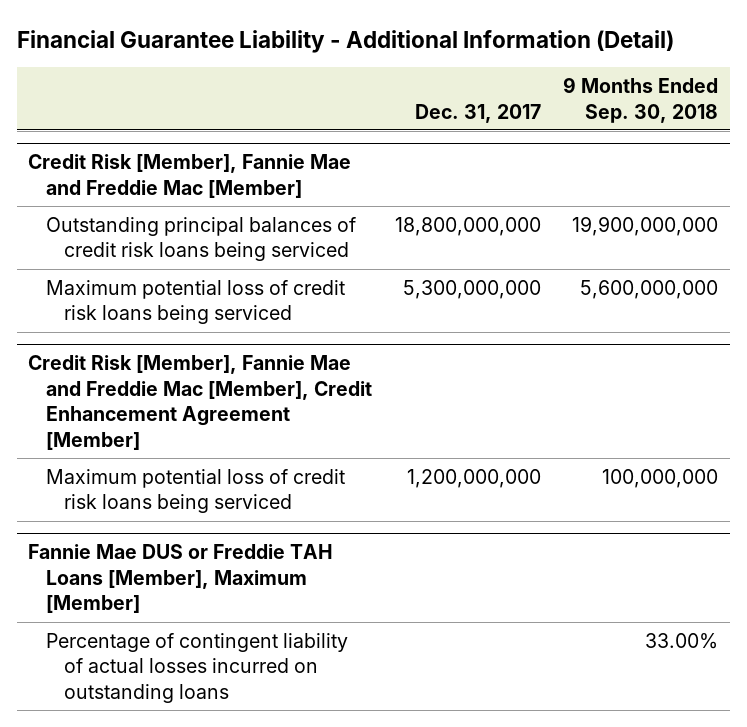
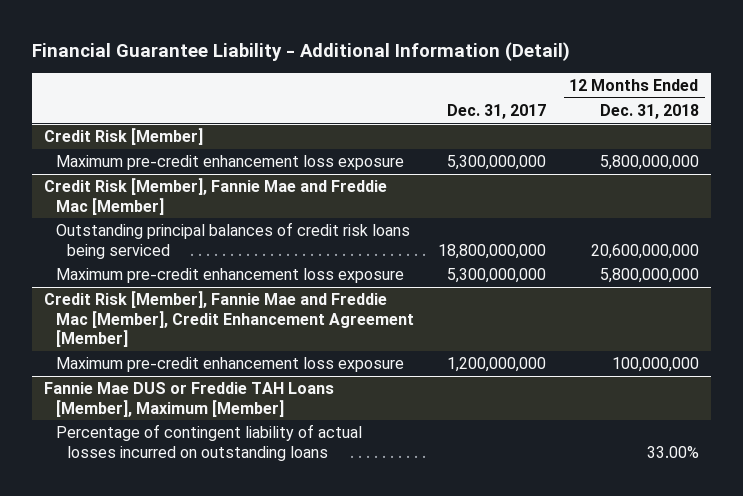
- | Dec. 31, 2017 | 9 Months Ended Sep. 30, 2018
+ | Dec. 31, 2017 | 12 Months Ended Dec. 31, 2018
+ Credit Risk [Member]
+ Maximum pre-credit enhancement loss exposure | 5,300,000,000 | 5,800,000,000
@ Credit Risk [Member], Fannie Mae and Freddie Mac [Member]
- Maximum potential loss of credit risk loans being serviced | 5,300,000,000 | 5,600,000,000
+ Maximum pre-credit enhancement loss exposure | 5,300,000,000 | 5,800,000,000
@ Credit Risk [Member], Fannie Mae and Freddie Mac [Member], Credit Enhancement Agreement [Member]
- Maximum potential loss of credit risk loans being serviced | 1,200,000,000 | 100,000,000
+ Maximum pre-credit enhancement loss exposure | 1,200,000,000 | 100,000,000

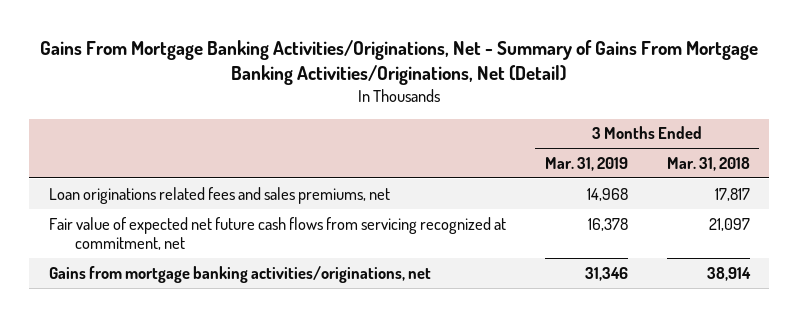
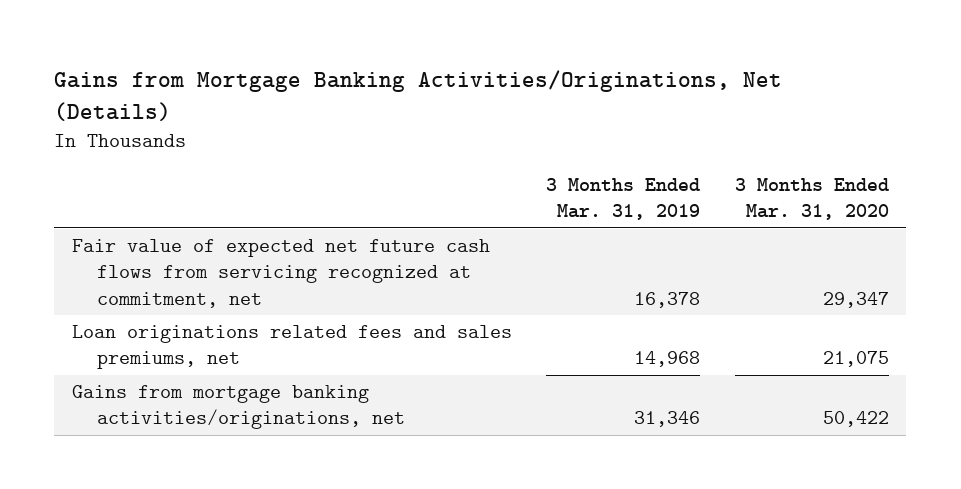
- Gains From Mortgage Banking Activities/Originations, Net - Summary of Gains From Mortgage Banking Activities/Originations, Net (Detail)
+ Gains from Mortgage Banking Activities/Originations, Net (Details)
- | 3 Months Ended Mar. 31, 2019 | 3 Months Ended Mar. 31, 2018
+ | 3 Months Ended Mar. 31, 2019 | 3 Months Ended Mar. 31, 2020
moved down: Loan originations related fees and sales premiums, net | 14,968 | 21,075

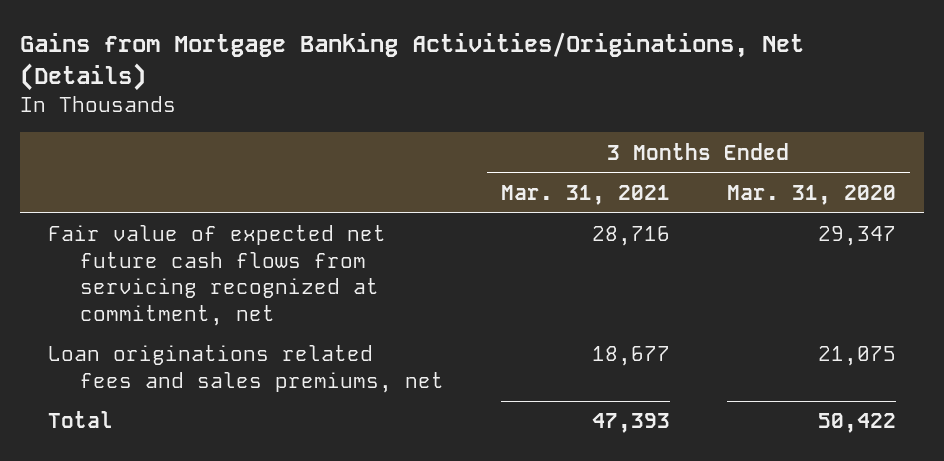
- | 3 Months Ended Mar. 31, 2019 | 3 Months Ended Mar. 31, 2020
+ | 3 Months Ended Mar. 31, 2021 | 3 Months Ended Mar. 31, 2020
- Gains from mortgage banking activities/originations, net | 31,346 | 50,422
+ Total | 47,393 | 50,422

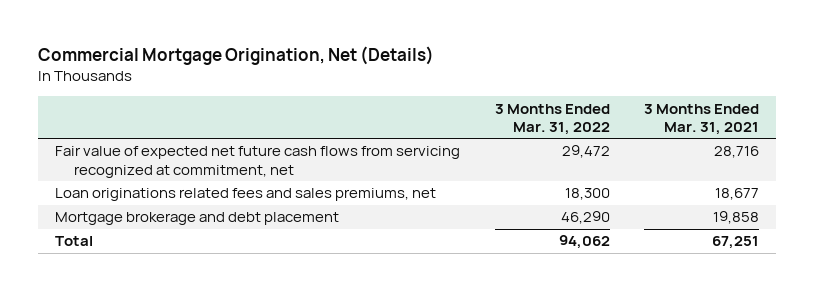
- Gains from Mortgage Banking Activities/Originations, Net (Details)
+ Commercial Mortgage Origination, Net (Details)
- | 3 Months Ended Mar. 31, 2021 | 3 Months Ended Mar. 31, 2020
+ | 3 Months Ended Mar. 31, 2022 | 3 Months Ended Mar. 31, 2021
- Total | 47,393 | 50,422
+ Mortgage brokerage and debt placement | 46,290 | 19,858
+ Total | 94,062 | 67,251

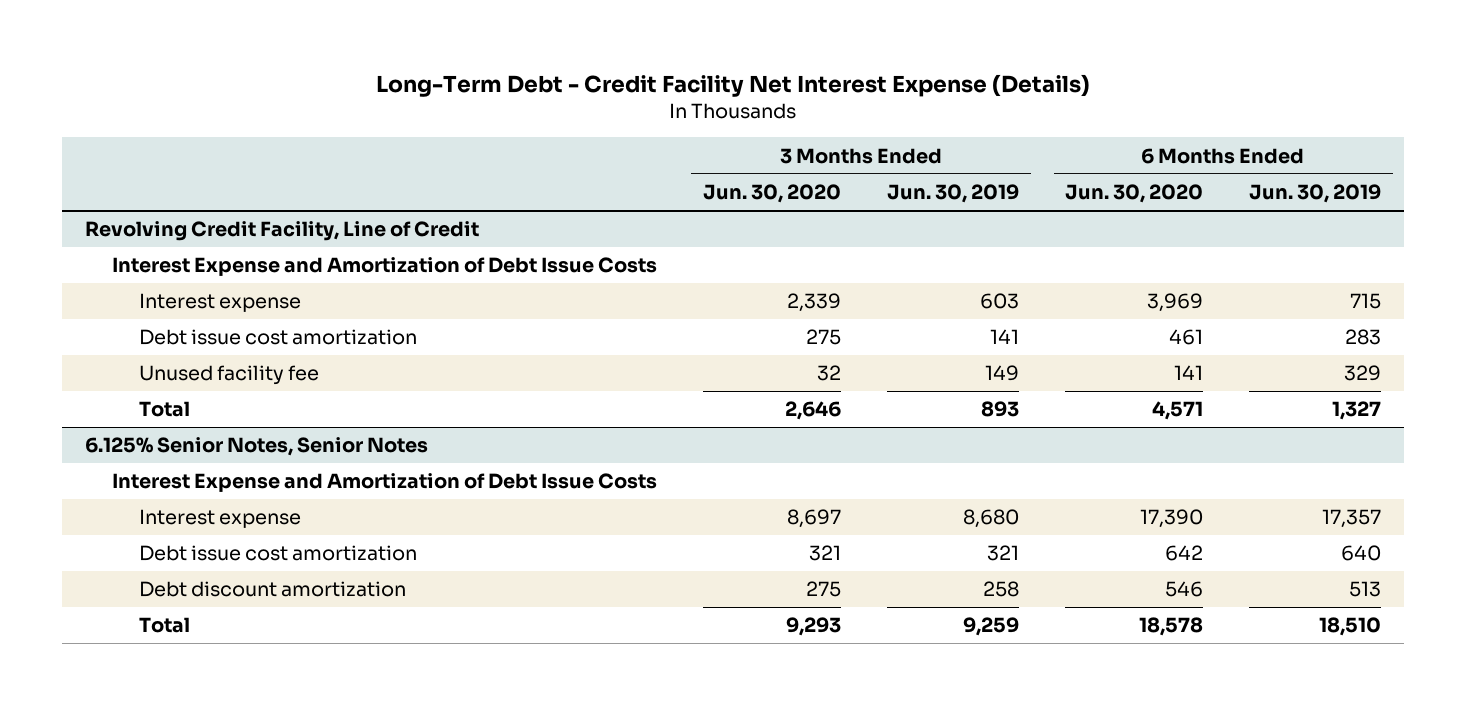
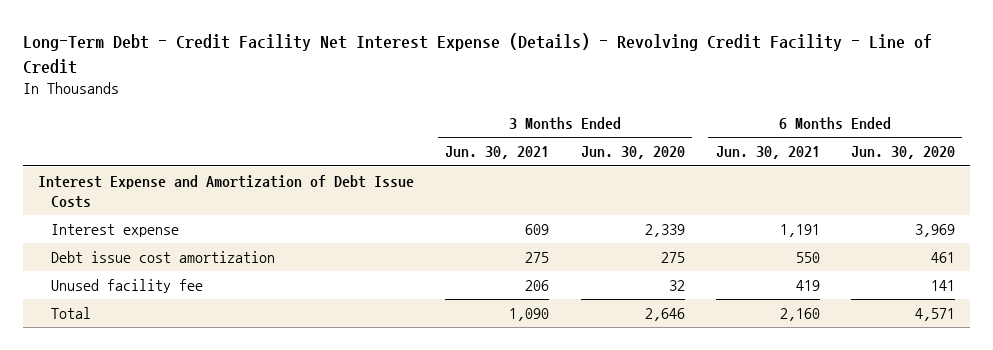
- Long-Term Debt - Credit Facility Net Interest Expense (Details)
+ Long-Term Debt - Credit Facility Net Interest Expense (Details) - Revolving Credit Facility - Line of Credit
- | 3 Months Ended Jun. 30, 2020 | 3 Months Ended Jun. 30, 2019 | 6 Months Ended Jun. 30, 2020 | 6 Months Ended Jun. 30, 2019
+ | 3 Months Ended Jun. 30, 2021 | 3 Months Ended Jun. 30, 2020 | 6 Months Ended Jun. 30, 2021 | 6 Months Ended Jun. 30, 2020
- Revolving Credit Facility, Line of Credit
- 6.125% Senior Notes, Senior Notes
- Interest Expense and Amortization of Debt Issue Costs
- Interest expense | 8,697 | 8,680 | 17,390 | 17,357
- Debt issue cost amortization | 321 | 321 | 642 | 640
- Debt discount amortization | 275 | 258 | 546 | 513
- Total | 9,293 | 9,259 | 18,578 | 18,510

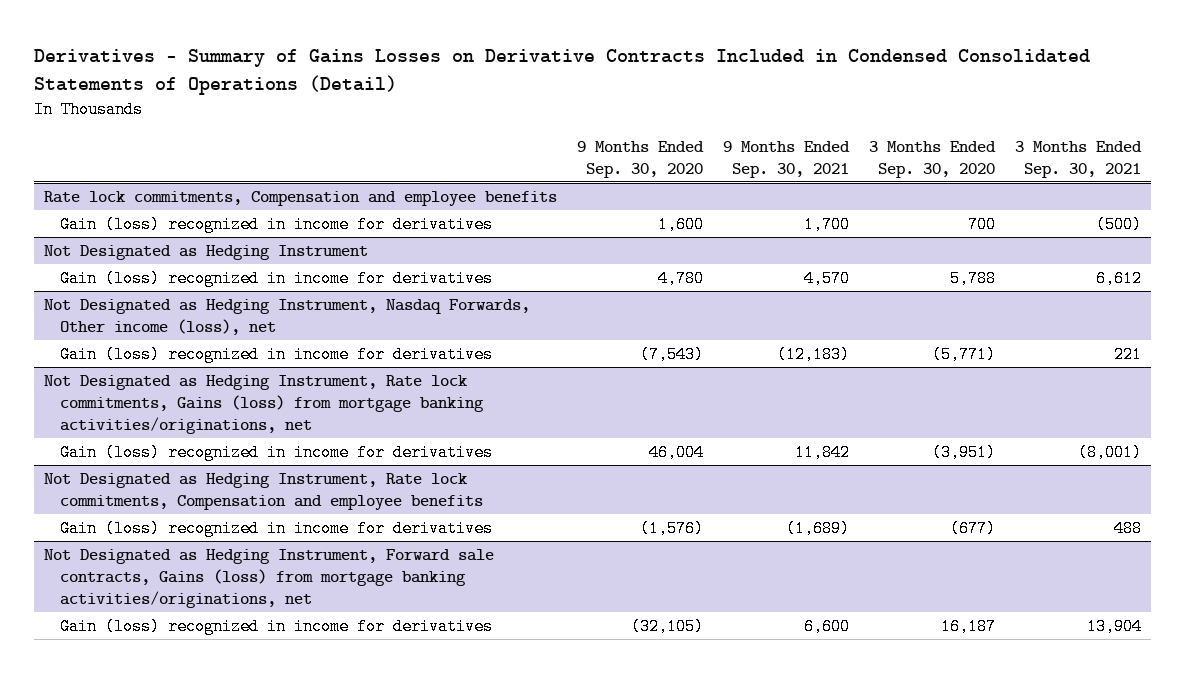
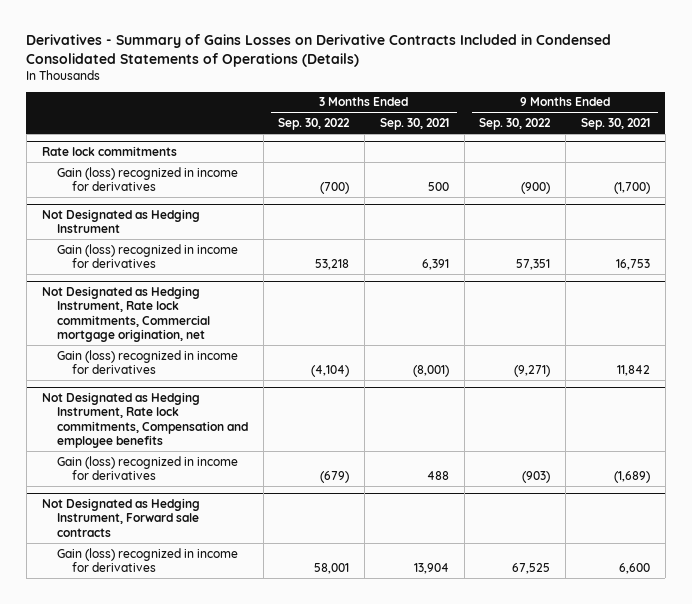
- Derivatives - Summary of Gains Losses on Derivative Contracts Included in Condensed Consolidated Statements of Operations (Detail)
+ Derivatives - Summary of Gains Losses on Derivative Contracts Included in Condensed Consolidated Statements of Operations (Details)
- | 9 Months Ended Sep. 30, 2020 | 9 Months Ended Sep. 30, 2021 | 3 Months Ended Sep. 30, 2020 | 3 Months Ended Sep. 30, 2021
+ | 3 Months Ended Sep. 30, 2022 | 3 Months Ended Sep. 30, 2021 | 9 Months Ended Sep. 30, 2022 | 9 Months Ended Sep. 30, 2021
- Rate lock commitments, Compensation and employee benefits
- Gain (loss) recognized in income for derivatives | 1,600 | 1,700 | 700 | (500)
+ Rate lock commitments
+ Gain (loss) recognized in income for derivatives | (700) | 500 | (900) | (1,700)
@ Not Designated as Hedging Instrument
- Gain (loss) recognized in income for derivatives | 4,780 | 4,570 | 5,788 | 6,612
- Not Designated as Hedging Instrument, Nasdaq Forwards, Other income (loss), net
- Gain (loss) recognized in income for derivatives | (7,543) | (12,183) | (5,771) | 221
- Not Designated as Hedging Instrument, Rate lock commitments, Gains (loss) from mortgage banking activities/originations, net
@ Not Designated as Hedging Instrument
+ Gain (loss) recognized in income for derivatives | 53,218 | 6,391 | 57,351 | 16,753
+ Not Designated as Hedging Instrument, Rate lock commitments, Commercial mortgage origination, net
- Not Designated as Hedging Instrument, Forward sale contracts, Gains (loss) from mortgage banking activities/originations, net
+ Not Designated as Hedging Instrument, Forward sale contracts

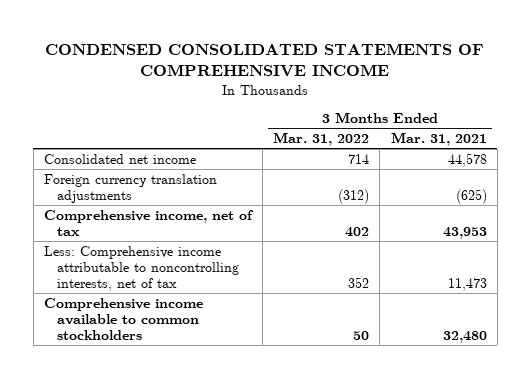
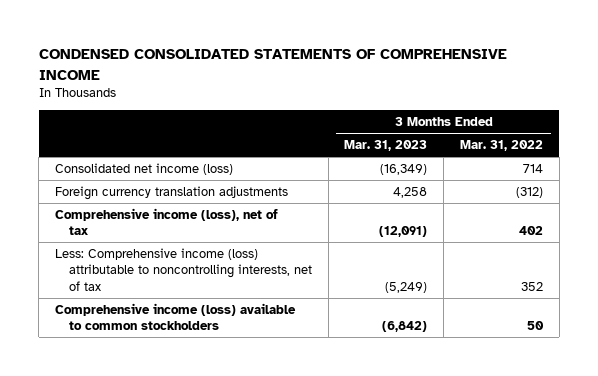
- | 3 Months Ended Mar. 31, 2022 | 3 Months Ended Mar. 31, 2021
+ | 3 Months Ended Mar. 31, 2023 | 3 Months Ended Mar. 31, 2022
- Consolidated net income | 714 | 44,578
+ Consolidated net income (loss) | (16,349) | 714
- Comprehensive income, net of tax | 402 | 43,953
- Less: Comprehensive income attributable to noncontrolling interests, net of tax | 352 | 11,473
- Comprehensive income available to common stockholders | 50 | 32,480
+ Comprehensive income (loss), net of tax | (12,091) | 402
+ Less: Comprehensive income (loss) attributable to noncontrolling interests, net of tax | (5,249) | 352
+ Comprehensive income (loss) available to common stockholders | (6,842) | 50

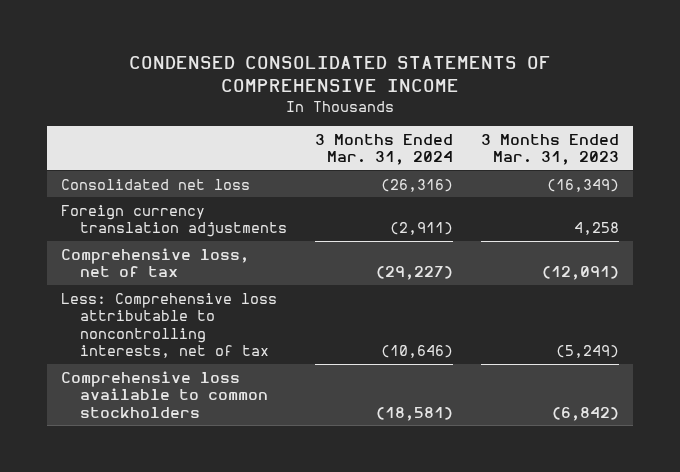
- | 3 Months Ended Mar. 31, 2023 | 3 Months Ended Mar. 31, 2022
+ | 3 Months Ended Mar. 31, 2024 | 3 Months Ended Mar. 31, 2023
- Consolidated net income (loss) | (16,349) | 714
+ Consolidated net loss | (26,316) | (16,349)
- Comprehensive income (loss), net of tax | (12,091) | 402
- Less: Comprehensive income (loss) attributable to noncontrolling interests, net of tax | (5,249) | 352
- Comprehensive income (loss) available to common stockholders | (6,842) | 50
+ Comprehensive loss, net of tax | (29,227) | (12,091)
+ Less: Comprehensive loss attributable to noncontrolling interests, net of tax | (10,646) | (5,249)
+ Comprehensive loss available to common stockholders | (18,581) | (6,842)

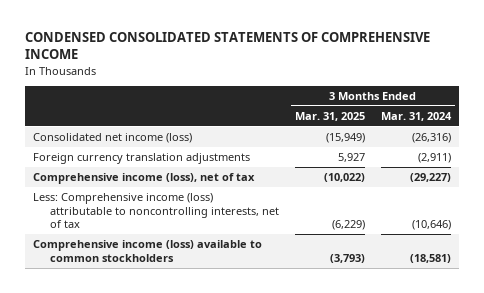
- | 3 Months Ended Mar. 31, 2024 | 3 Months Ended Mar. 31, 2023
+ | 3 Months Ended Mar. 31, 2025 | 3 Months Ended Mar. 31, 2024
- Consolidated net loss | (26,316) | (16,349)
+ Consolidated net income (loss) | (15,949) | (26,316)
- Comprehensive loss, net of tax | (29,227) | (12,091)
- Less: Comprehensive loss attributable to noncontrolling interests, net of tax | (10,646) | (5,249)
- Comprehensive loss available to common stockholders | (18,581) | (6,842)
+ Comprehensive income (loss), net of tax | (10,022) | (29,227)
+ Less: Comprehensive income (loss) attributable to noncontrolling interests, net of tax | (6,229) | (10,646)
+ Comprehensive income (loss) available to common stockholders | (3,793) | (18,581)

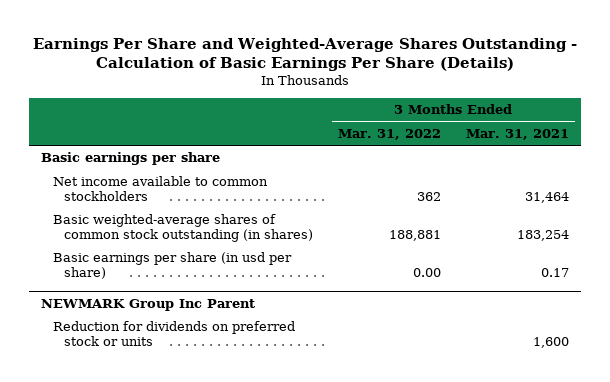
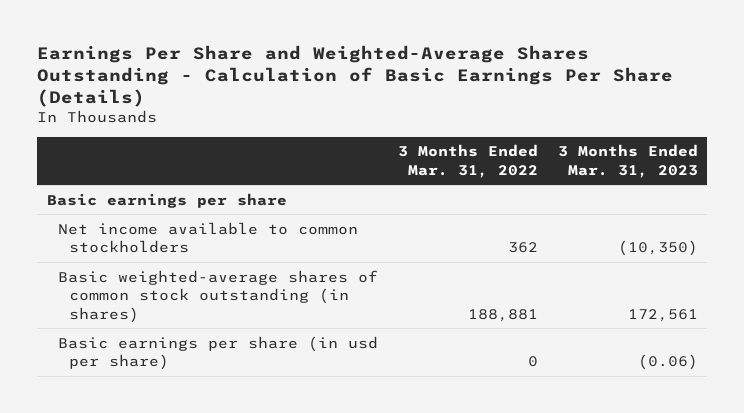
- | 3 Months Ended Mar. 31, 2022 | 3 Months Ended Mar. 31, 2021
+ | 3 Months Ended Mar. 31, 2022 | 3 Months Ended Mar. 31, 2023
- Basic earnings per share (in usd per share) | 0.00 | 0.17
- NEWMARK Group Inc Parent
- Reduction for dividends on preferred stock or units | | 1,600
+ Basic earnings per share (in usd per share) | 0 | (0.06)

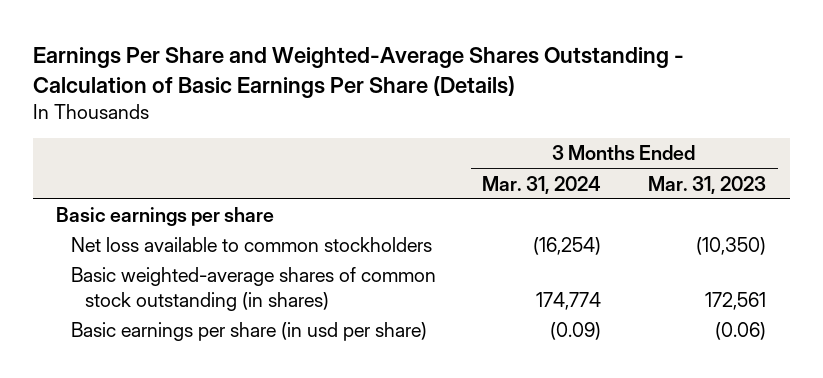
- | 3 Months Ended Mar. 31, 2022 | 3 Months Ended Mar. 31, 2023
+ | 3 Months Ended Mar. 31, 2024 | 3 Months Ended Mar. 31, 2023
- Net income available to common stockholders | 362 | (10,350)
+ Net loss available to common stockholders | (16,254) | (10,350)

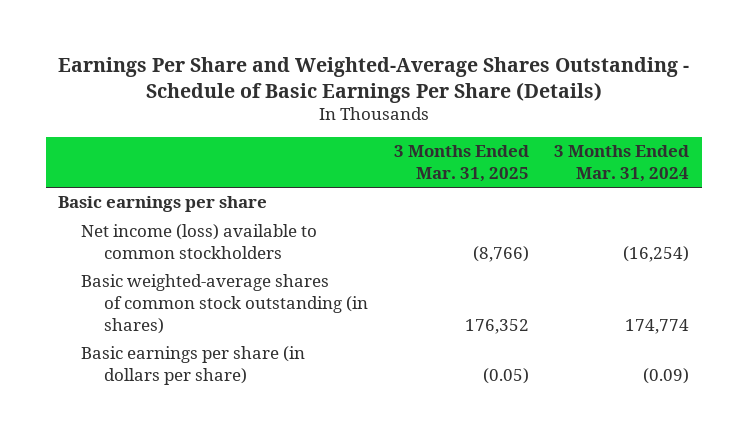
- Earnings Per Share and Weighted-Average Shares Outstanding - Calculation of Basic Earnings Per Share (Details)
+ Earnings Per Share and Weighted-Average Shares Outstanding - Schedule of Basic Earnings Per Share (Details)
- | 3 Months Ended Mar. 31, 2024 | 3 Months Ended Mar. 31, 2023
+ | 3 Months Ended Mar. 31, 2025 | 3 Months Ended Mar. 31, 2024
- Net loss available to common stockholders | (16,254) | (10,350)
+ Net income (loss) available to common stockholders | (8,766) | (16,254)
- Basic earnings per share (in usd per share) | (0.09) | (0.06)
+ Basic earnings per share (in dollars per share) | (0.05) | (0.09)

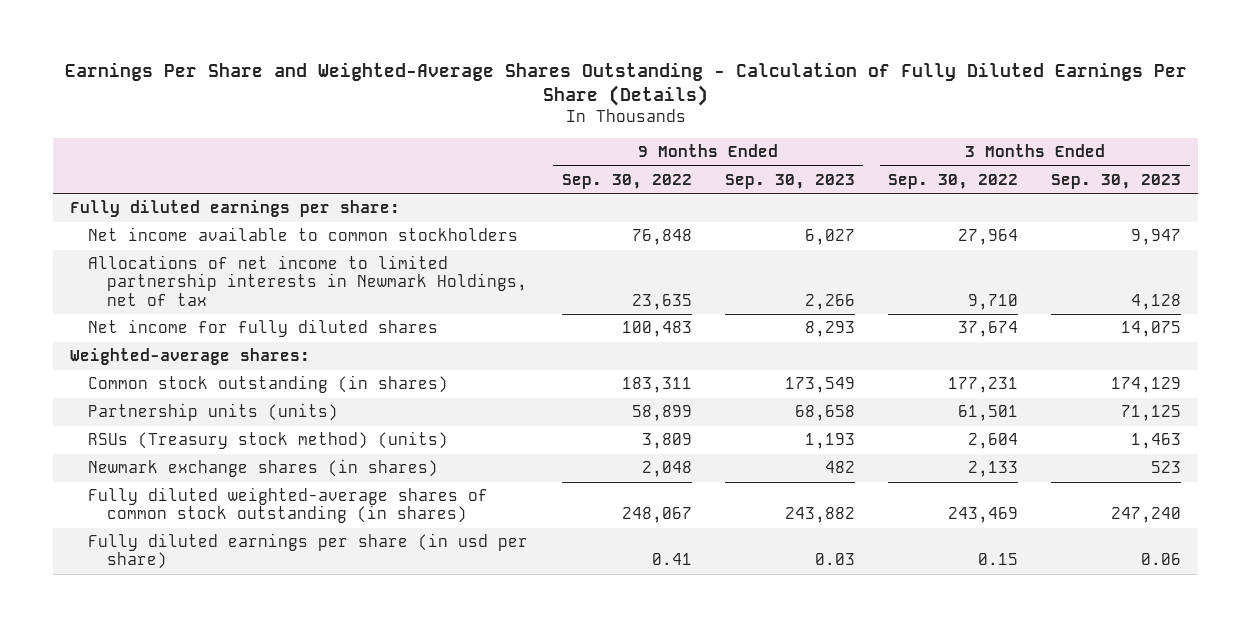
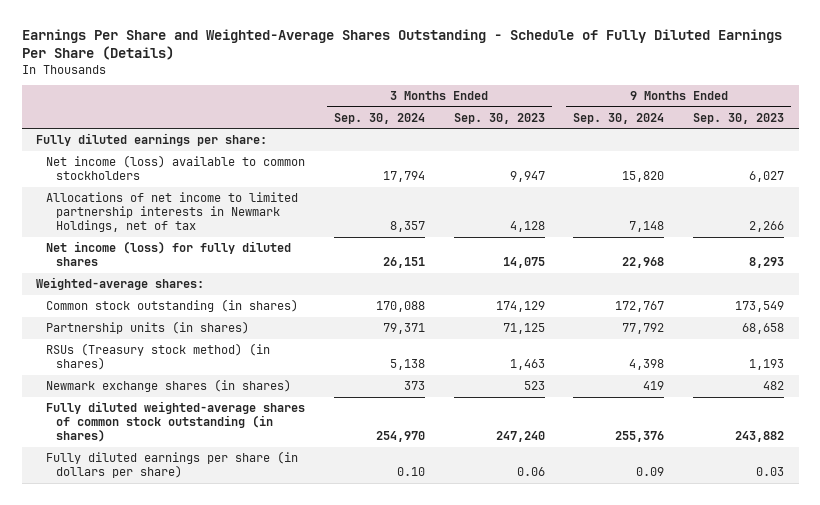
- Earnings Per Share and Weighted-Average Shares Outstanding - Calculation of Fully Diluted Earnings Per Share (Details)
+ Earnings Per Share and Weighted-Average Shares Outstanding - Schedule of Fully Diluted Earnings Per Share (Details)
- | 9 Months Ended Sep. 30, 2022 | 9 Months Ended Sep. 30, 2023 | 3 Months Ended Sep. 30, 2022 | 3 Months Ended Sep. 30, 2023
+ | 3 Months Ended Sep. 30, 2024 | 3 Months Ended Sep. 30, 2023 | 9 Months Ended Sep. 30, 2024 | 9 Months Ended Sep. 30, 2023
- Net income available to common stockholders | 76,848 | 6,027 | 27,964 | 9,947
+ Net income (loss) available to common stockholders | 17,794 | 9,947 | 15,820 | 6,027
- Net income for fully diluted shares | 100,483 | 8,293 | 37,674 | 14,075
+ Net income (loss) for fully diluted shares | 26,151 | 14,075 | 22,968 | 8,293
- Partnership units (units) | 58,899 | 68,658 | 61,501 | 71,125
- RSUs (Treasury stock method) (units) | 3,809 | 1,193 | 2,604 | 1,463
+ Partnership units (in shares) | 79,371 | 71,125 | 77,792 | 68,658
+ RSUs (Treasury stock method) (in shares) | 5,138 | 1,463 | 4,398 | 1,193
- Fully diluted earnings per share (in usd per share) | 0.41 | 0.03 | 0.15 | 0.06
+ Fully diluted earnings per share (in dollars per share) | 0.10 | 0.06 | 0.09 | 0.03

